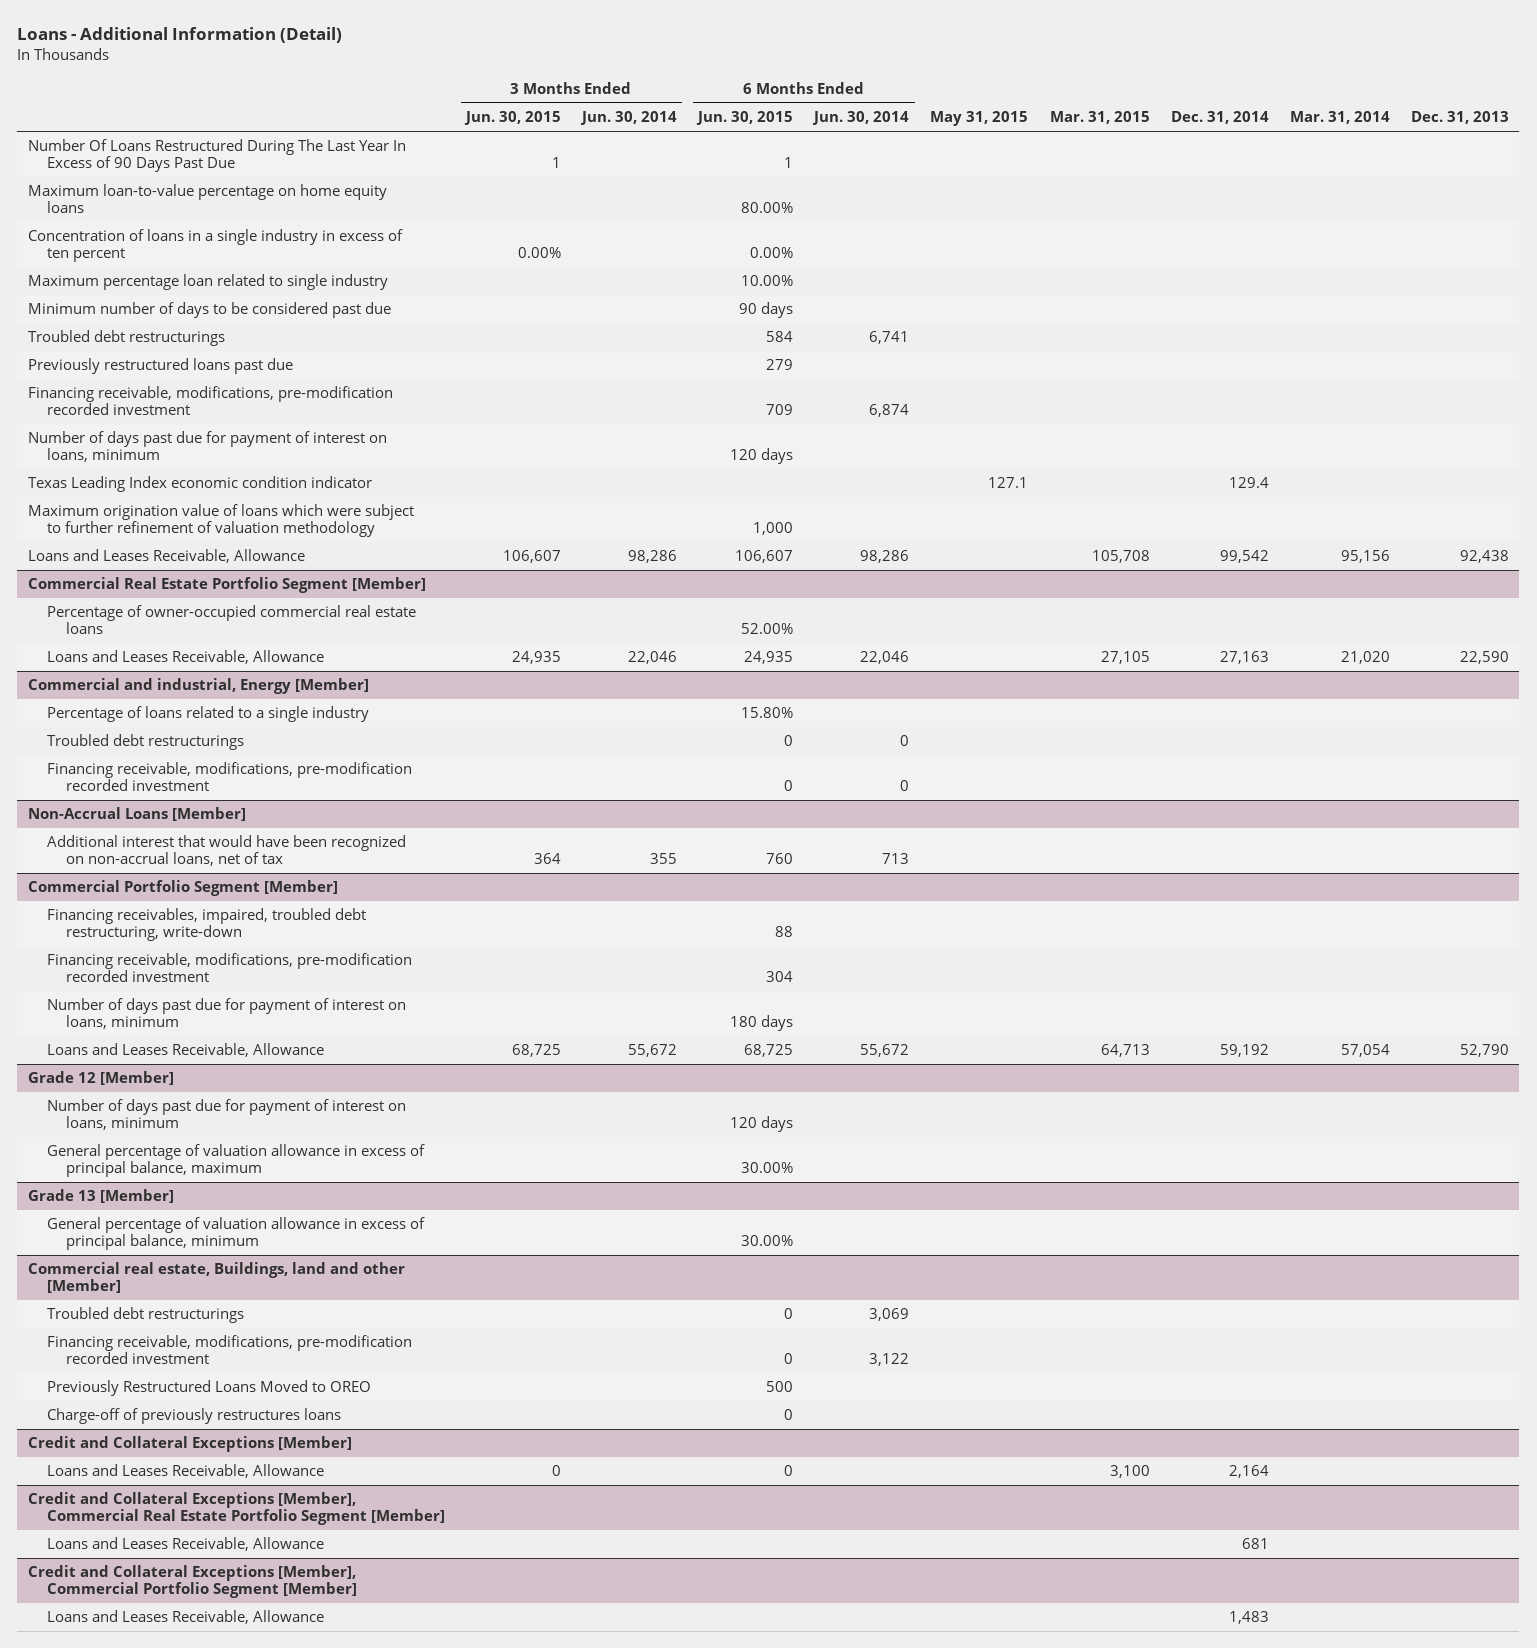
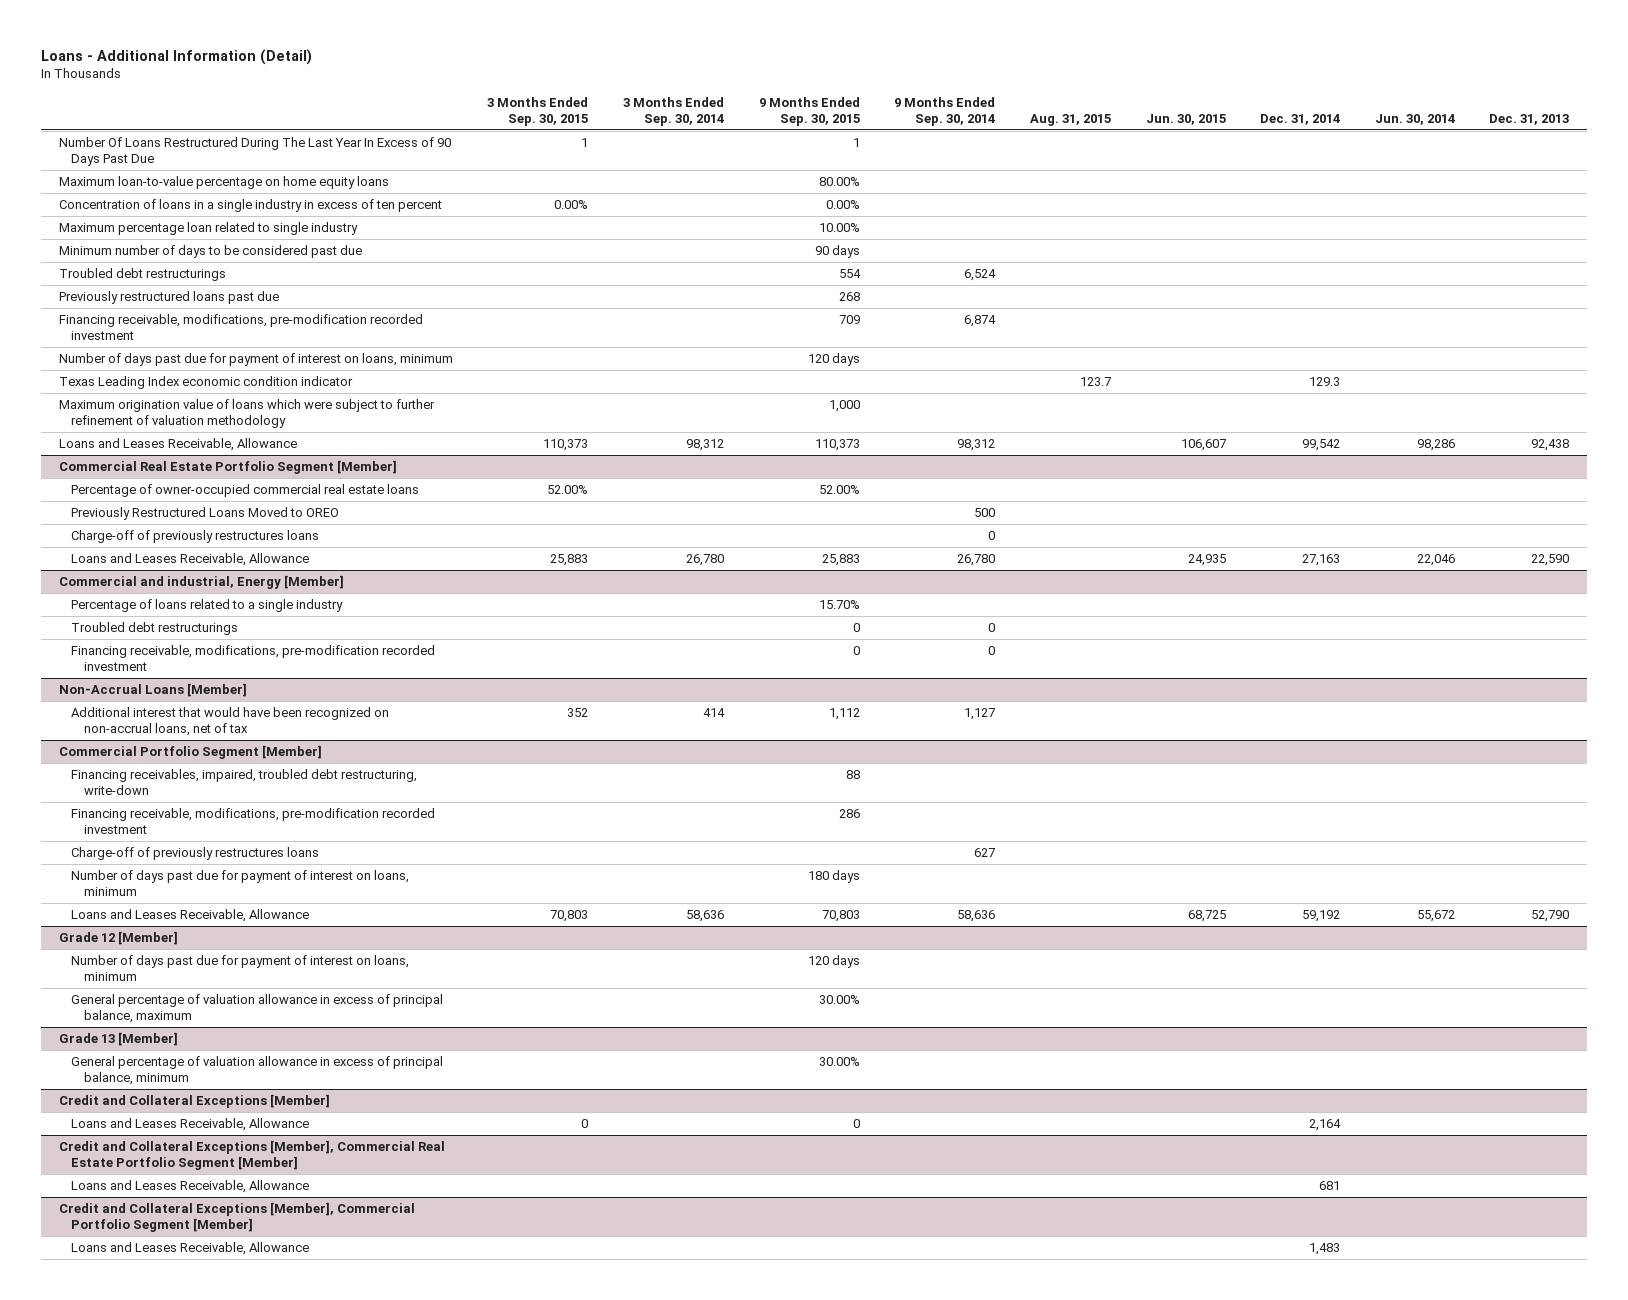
- | 3 Months Ended Jun. 30, 2015 | 3 Months Ended Jun. 30, 2014 | 6 Months Ended Jun. 30, 2015 | 6 Months Ended Jun. 30, 2014 | May 31, 2015 | Mar. 31, 2015 | Dec. 31, 2014 | Mar. 31, 2014 | Dec. 31, 2013
+ | 3 Months Ended Sep. 30, 2015 | 3 Months Ended Sep. 30, 2014 | 9 Months Ended Sep. 30, 2015 | 9 Months Ended Sep. 30, 2014 | Aug. 31, 2015 | Jun. 30, 2015 | Dec. 31, 2014 | Jun. 30, 2014 | Dec. 31, 2013
- Texas Leading Index economic condition indicator | | | | | 127.1 | | 129.4 | |
+ Texas Leading Index economic condition indicator | | | | | 123.7 | | 129.3 | |
@ Commercial Real Estate Portfolio Segment [Member]
+ Previously Restructured Loans Moved to OREO | | | | 500 | | | | |
+ Charge-off of previously restructures loans | | | | 0 | | | | |
@ Commercial Portfolio Segment [Member]
+ Charge-off of previously restructures loans | | | | 627 | | | | |
- Commercial real estate, Buildings, land and other [Member]
- Troubled debt restructurings | | | 0 | 3,069 | | | | |
- Financing receivable, modifications, pre-modification recorded investment | | | 0 | 3,122 | | | | |
- Previously Restructured Loans Moved to OREO | | | 500 | | | | | |
- Charge-off of previously restructures loans | | | 0 | | | | | |

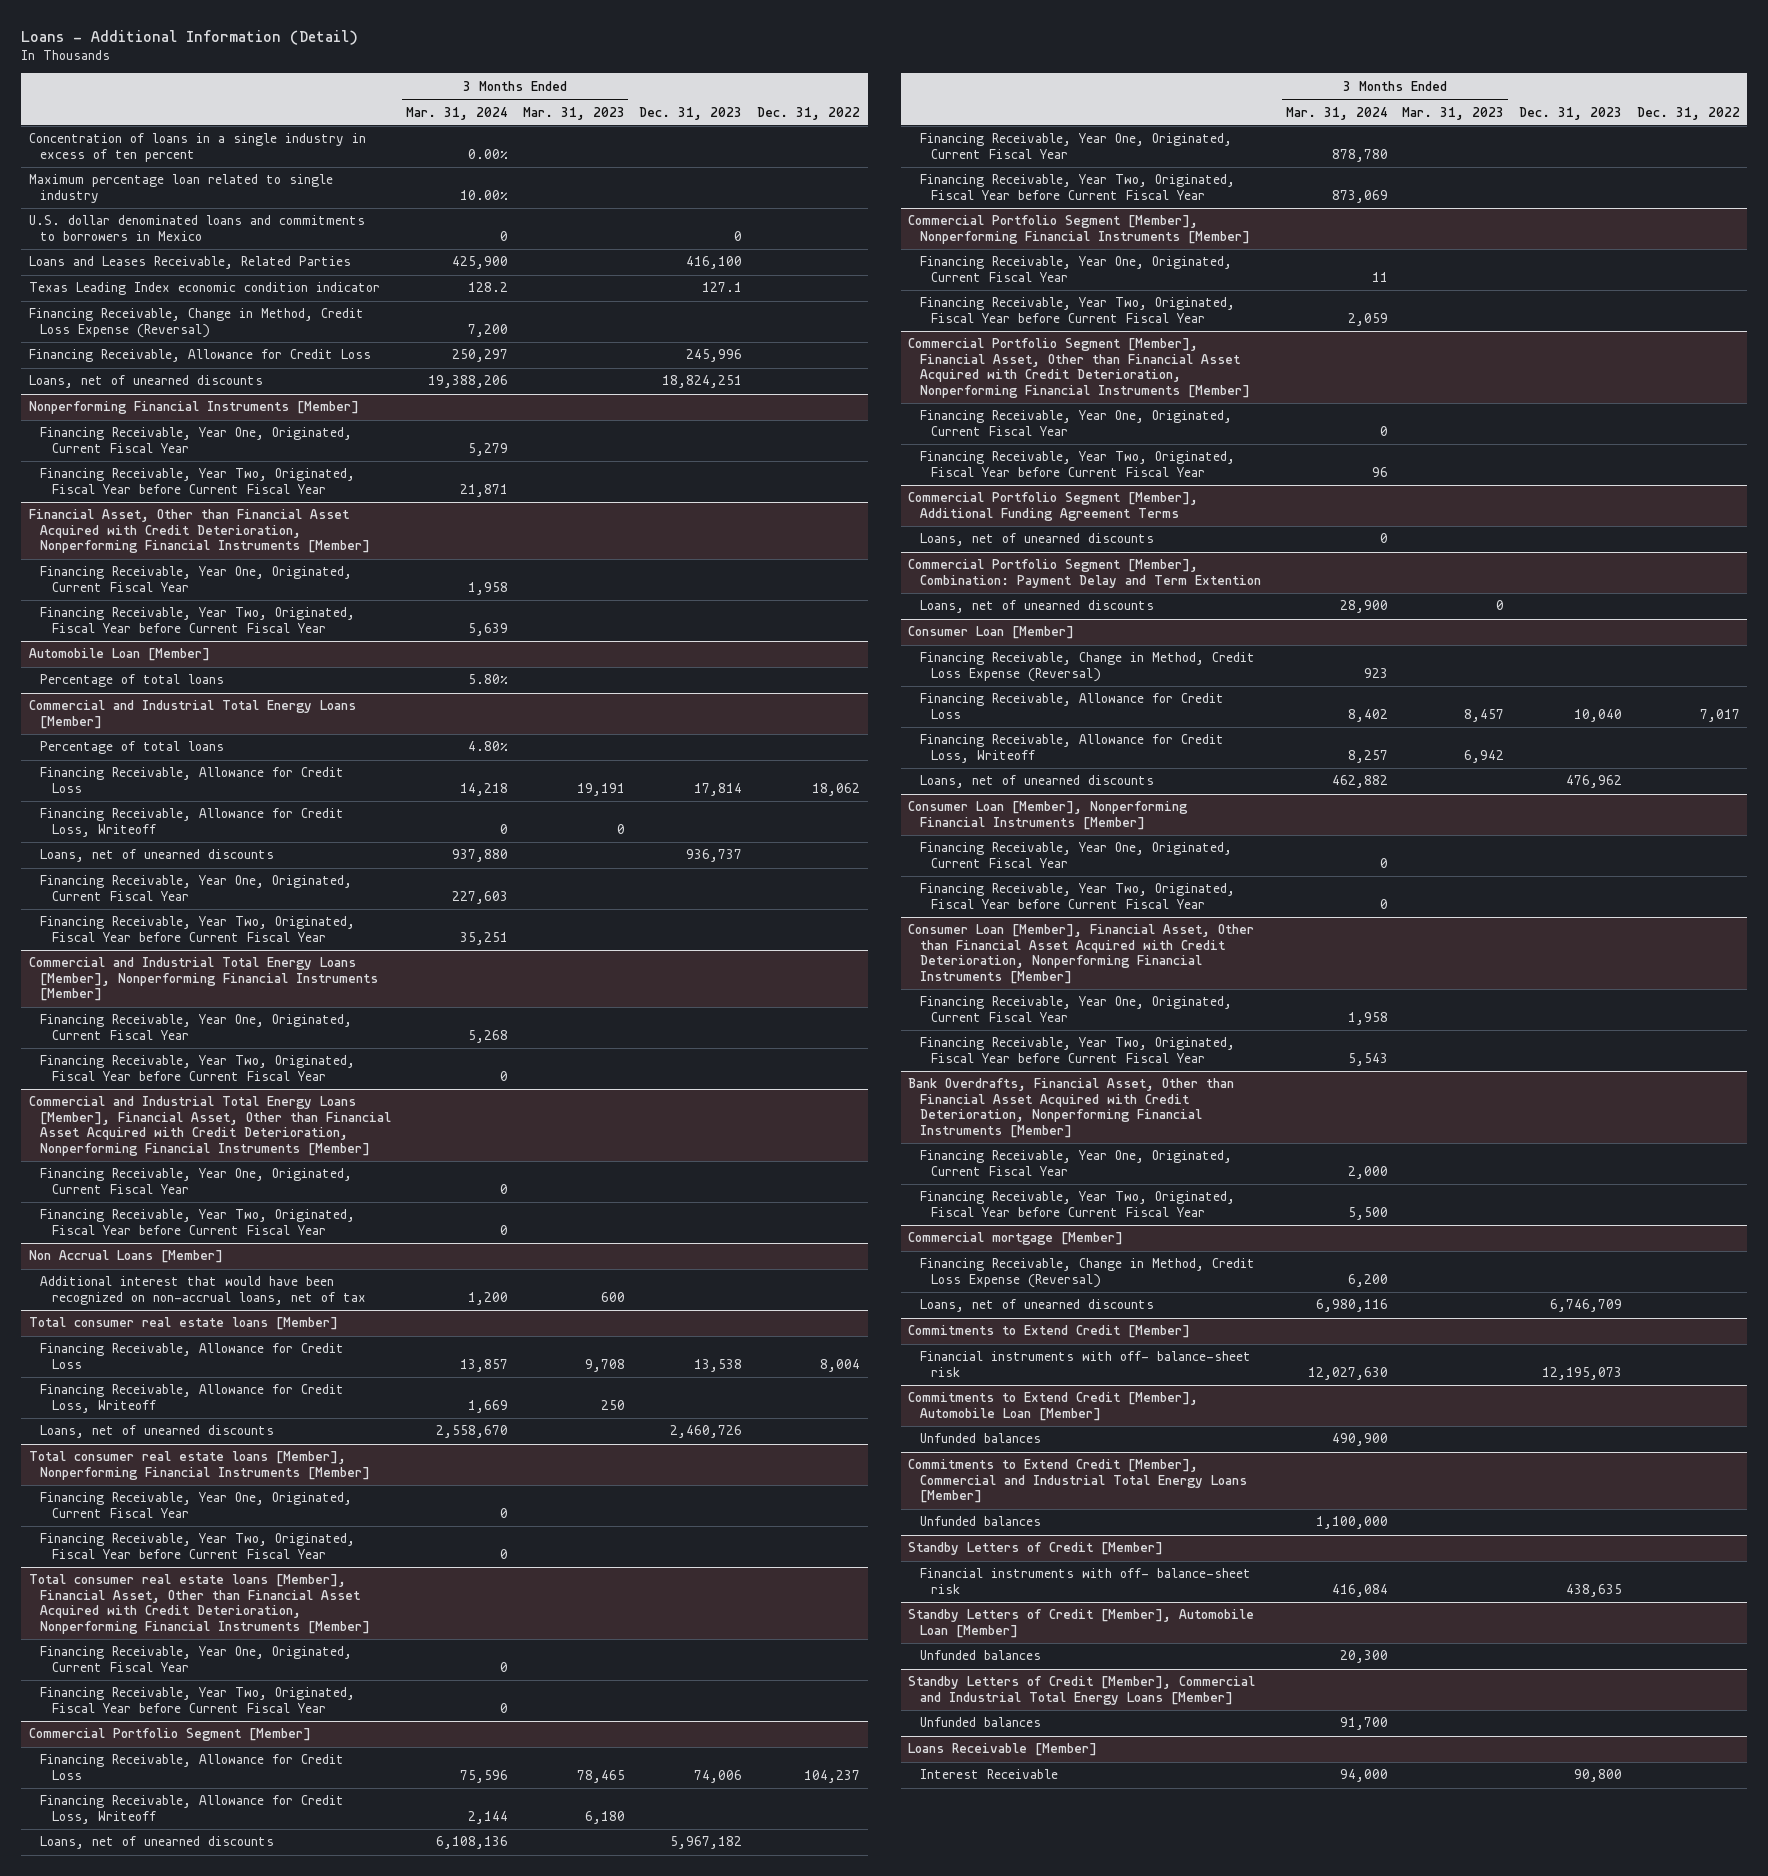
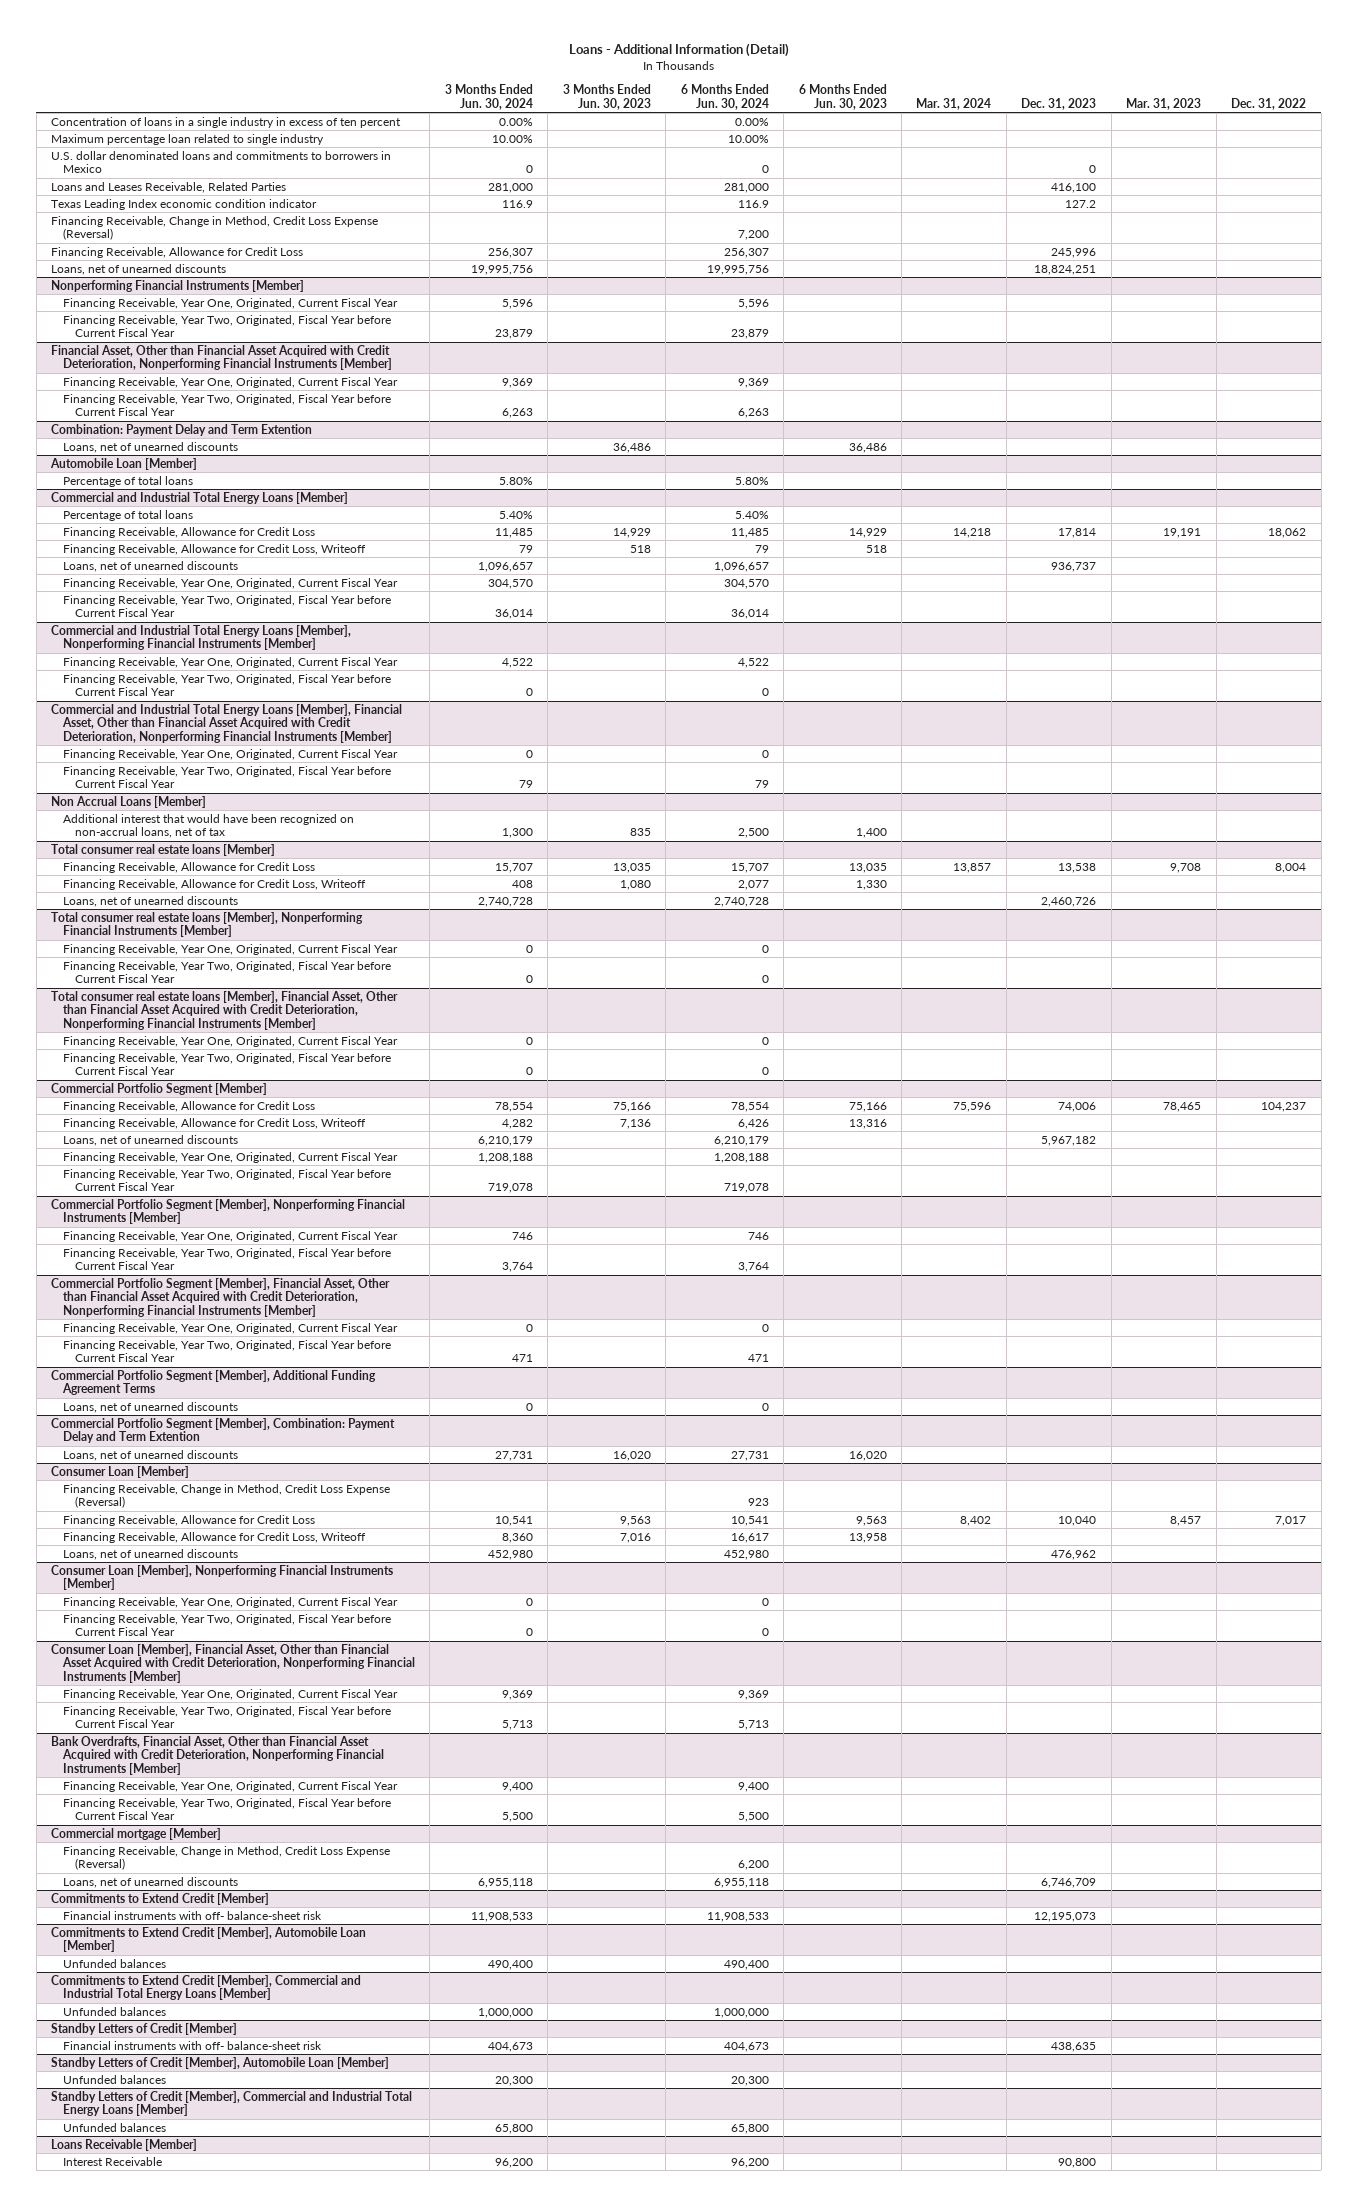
- | 3 Months Ended Mar. 31, 2024 | 3 Months Ended Mar. 31, 2023 | Dec. 31, 2023 | Dec. 31, 2022
+ | 3 Months Ended Jun. 30, 2024 | 3 Months Ended Jun. 30, 2023 | 6 Months Ended Jun. 30, 2024 | 6 Months Ended Jun. 30, 2023 | Mar. 31, 2024 | Dec. 31, 2023 | Mar. 31, 2023 | Dec. 31, 2022
- Texas Leading Index economic condition indicator | 128.2 | | 127.1 |
+ Texas Leading Index economic condition indicator | 116.9 | | 116.9 | | | 127.2 | |
+ Combination: Payment Delay and Term Extention
+ Loans, net of unearned discounts | | 36,486 | | 36,486 | | | |

